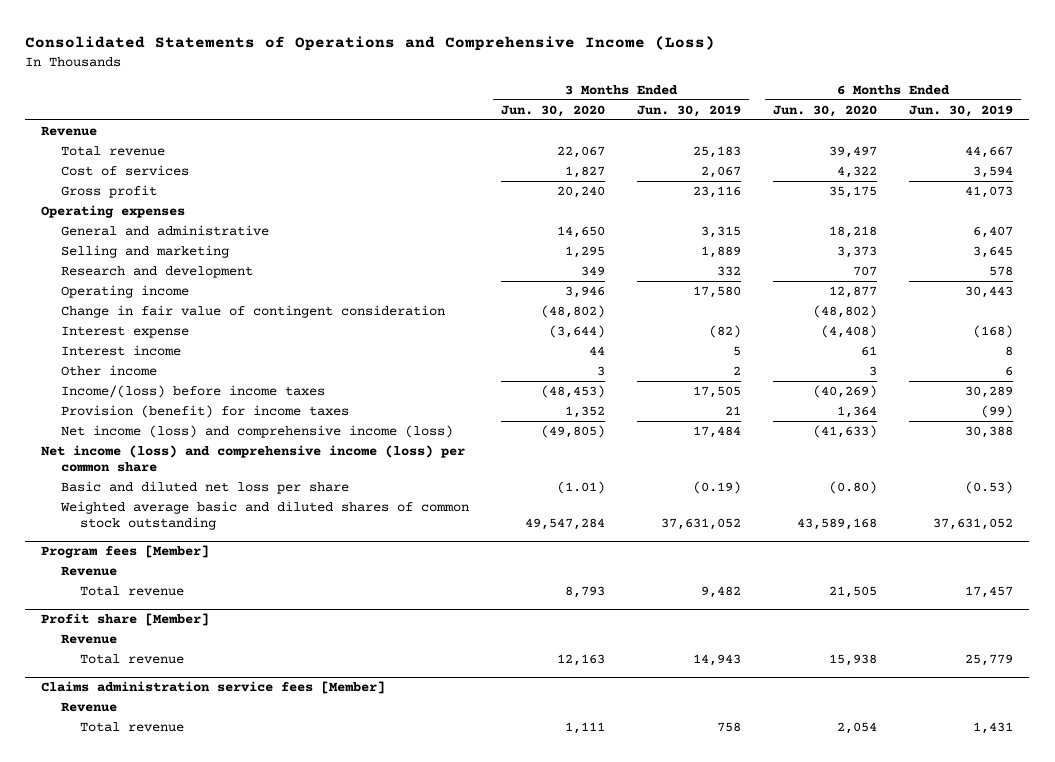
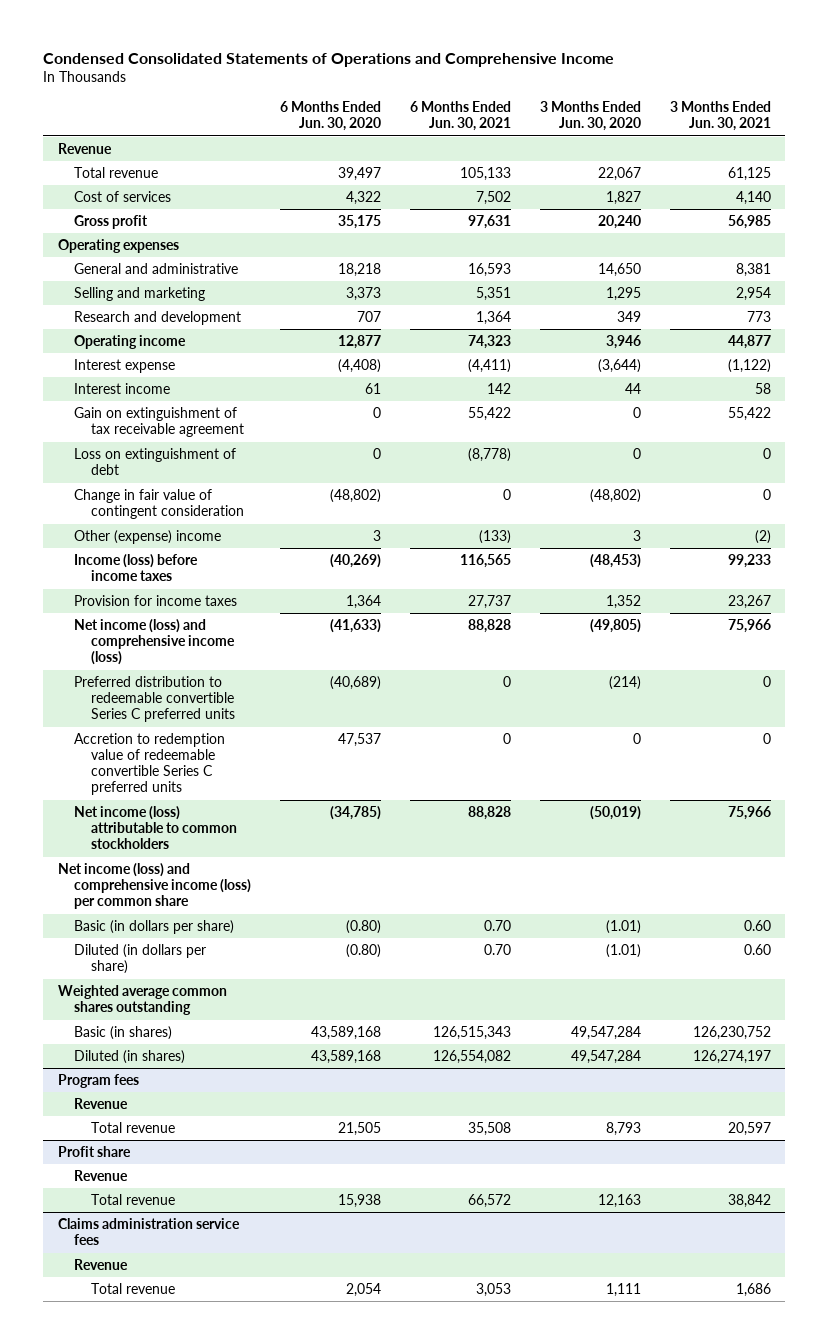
- Consolidated Statements of Operations and Comprehensive Income (Loss)
+ Condensed Consolidated Statements of Operations and Comprehensive Income
- | 3 Months Ended Jun. 30, 2020 | 3 Months Ended Jun. 30, 2019 | 6 Months Ended Jun. 30, 2020 | 6 Months Ended Jun. 30, 2019
+ | 6 Months Ended Jun. 30, 2020 | 6 Months Ended Jun. 30, 2021 | 3 Months Ended Jun. 30, 2020 | 3 Months Ended Jun. 30, 2021
- Other income | 3 | 2 | 3 | 6
- Income/(loss) before income taxes | (48,453) | 17,505 | (40,269) | 30,289
- Provision (benefit) for income taxes | 1,352 | 21 | 1,364 | (99)
+ Gain on extinguishment of tax receivable agreement | 0 | 55,422 | 0 | 55,422
+ Loss on extinguishment of debt | 0 | (8,778) | 0 | 0
moved down: Change in fair value of contingent consideration | (48,802) | 0 | (48,802) | 0
+ Other (expense) income | 3 | (133) | 3 | (2)
+ Income (loss) before income taxes | (40,269) | 116,565 | (48,453) | 99,233
+ Provision for income taxes | 1,364 | 27,737 | 1,352 | 23,267
+ Preferred distribution to redeemable convertible Series C preferred units | (40,689) | 0 | (214) | 0
+ Accretion to redemption value of redeemable convertible Series C preferred units | 47,537 | 0 | 0 | 0
+ Net income (loss) attributable to common stockholders | (34,785) | 88,828 | (50,019) | 75,966
- Basic and diluted net loss per share | (1.01) | (0.19) | (0.80) | (0.53)
- Weighted average basic and diluted shares of common stock outstanding | 49,547,284 | 37,631,052 | 43,589,168 | 37,631,052
- Program fees [Member]
+ Basic (in dollars per share) | (0.80) | 0.70 | (1.01) | 0.60
+ Diluted (in dollars per share) | (0.80) | 0.70 | (1.01) | 0.60
+ Weighted average common shares outstanding
+ Basic (in shares) | 43,589,168 | 126,515,343 | 49,547,284 | 126,230,752
+ Diluted (in shares) | 43,589,168 | 126,554,082 | 49,547,284 | 126,274,197
+ Program fees
- Profit share [Member]
+ Profit share
- Claims administration service fees [Member]
+ Claims administration service fees

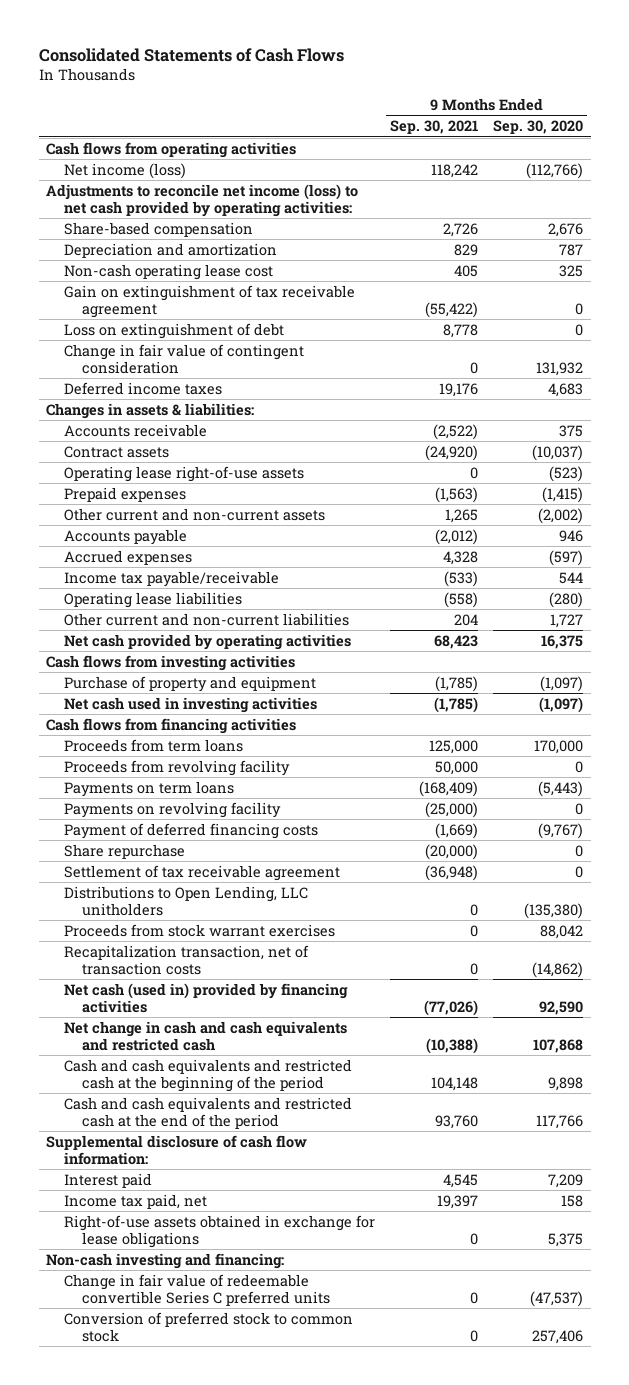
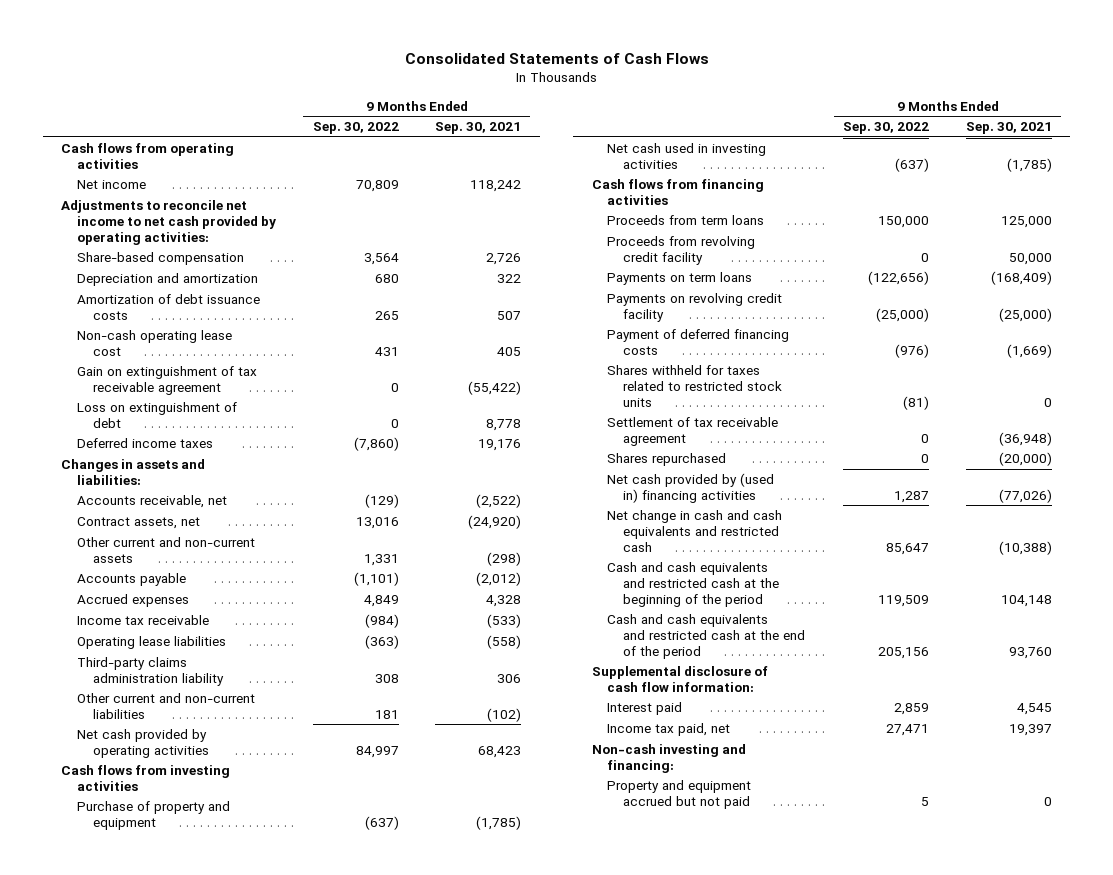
- | 9 Months Ended Sep. 30, 2021 | 9 Months Ended Sep. 30, 2020
+ | 9 Months Ended Sep. 30, 2022 | 9 Months Ended Sep. 30, 2021
- Net income (loss) | 118,242 | (112,766)
- Adjustments to reconcile net income (loss) to net cash provided by operating activities:
+ Net income | 70,809 | 118,242
+ Adjustments to reconcile net income to net cash provided by operating activities:
- Depreciation and amortization | 829 | 787
+ Depreciation and amortization | 680 | 322
+ Amortization of debt issuance costs | 265 | 507
- Change in fair value of contingent consideration | 0 | 131,932
- Changes in assets & liabilities:
- Accounts receivable | (2,522) | 375
- Contract assets | (24,920) | (10,037)
- Operating lease right-of-use assets | 0 | (523)
- Prepaid expenses | (1,563) | (1,415)
- Other current and non-current assets | 1,265 | (2,002)
+ Changes in assets and liabilities:
+ Accounts receivable, net | (129) | (2,522)
+ Contract assets, net | 13,016 | (24,920)
+ Other current and non-current assets | 1,331 | (298)
- Income tax payable/receivable | (533) | 544
+ Income tax receivable | (984) | (533)
- Other current and non-current liabilities | 204 | 1,727
+ Third-party claims administration liability | 308 | 306
+ Other current and non-current liabilities | 181 | (102)
- Proceeds from revolving facility | 50,000 | 0
+ Proceeds from revolving credit facility | 0 | 50,000
- Payments on revolving facility | (25,000) | 0
+ Payments on revolving credit facility | (25,000) | (25,000)
- Share repurchase | (20,000) | 0
+ Shares withheld for taxes related to restricted stock units | (81) | 0
- Distributions to Open Lending, LLC unitholders | 0 | (135,380)
- Proceeds from stock warrant exercises | 0 | 88,042
- Recapitalization transaction, net of transaction costs | 0 | (14,862)
- Net cash (used in) provided by financing activities | (77,026) | 92,590
+ Shares repurchased | 0 | (20,000)
+ Net cash provided by (used in) financing activities | 1,287 | (77,026)
- Right-of-use assets obtained in exchange for lease obligations | 0 | 5,375
- Change in fair value of redeemable convertible Series C preferred units | 0 | (47,537)
- Conversion of preferred stock to common stock | 0 | 257,406
+ Property and equipment accrued but not paid | 5 | 0

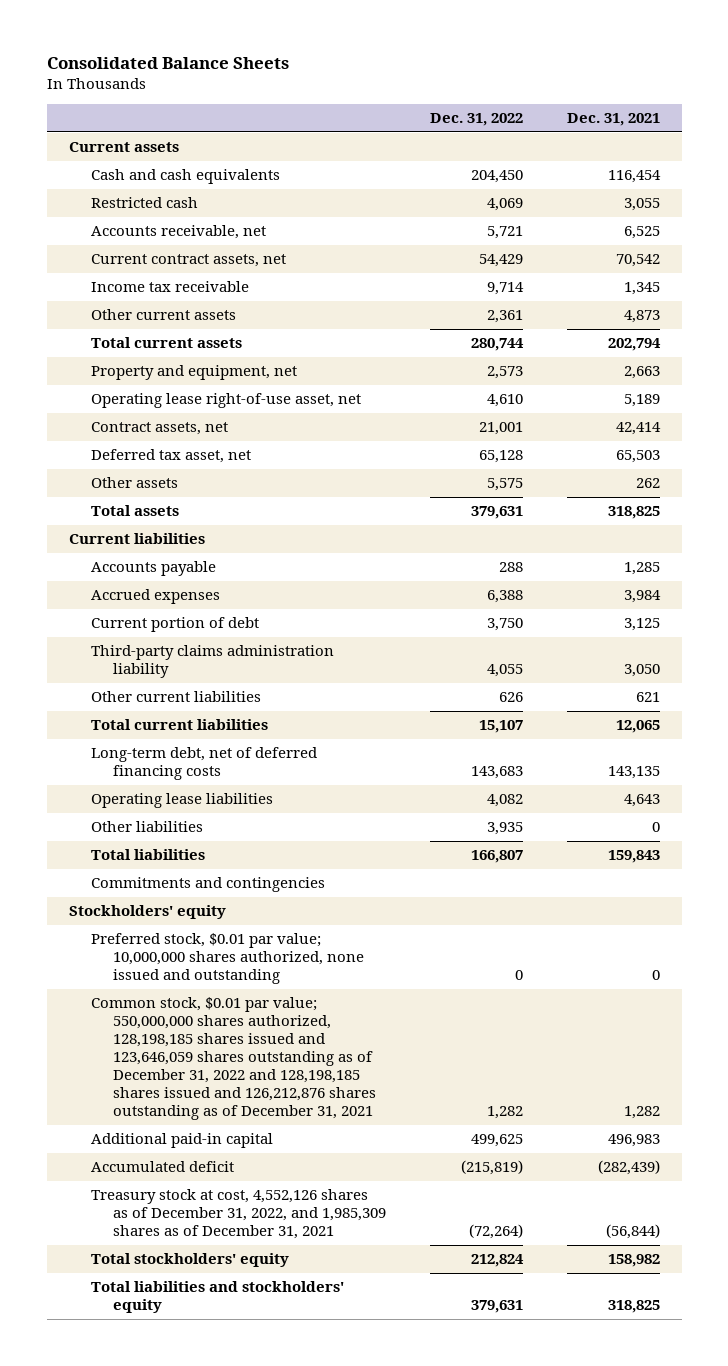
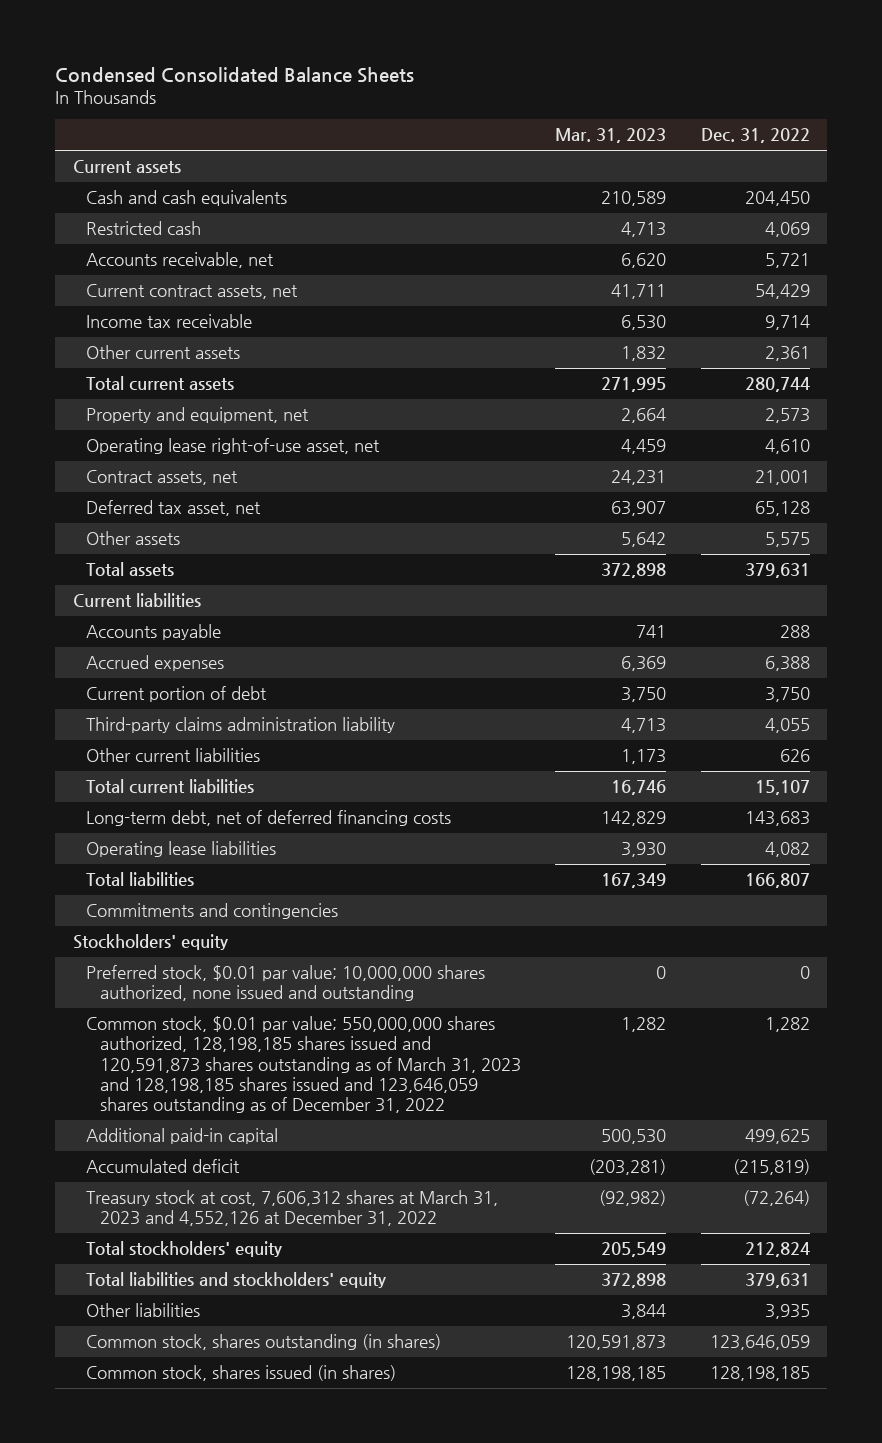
- Consolidated Balance Sheets
+ Condensed Consolidated Balance Sheets
- | Dec. 31, 2022 | Dec. 31, 2021
+ | Mar. 31, 2023 | Dec. 31, 2022
- Common stock, $0.01 par value; 550,000,000 shares authorized, 128,198,185 shares issued and 123,646,059 shares outstanding as of December 31, 2022 and 128,198,185 shares issued and 126,212,876 shares outstanding as of December 31, 2021 | 1,282 | 1,282
+ Common stock, $0.01 par value; 550,000,000 shares authorized, 128,198,185 shares issued and 120,591,873 shares outstanding as of March 31, 2023 and 128,198,185 shares issued and 123,646,059 shares outstanding as of December 31, 2022 | 1,282 | 1,282
- Treasury stock at cost, 4,552,126 shares as of December 31, 2022, and 1,985,309 shares as of December 31, 2021 | (72,264) | (56,844)
+ Treasury stock at cost, 7,606,312 shares at March 31, 2023 and 4,552,126 at December 31, 2022 | (92,982) | (72,264)
moved down: Other liabilities | 3,844 | 3,935
+ Common stock, shares outstanding (in shares) | 120,591,873 | 123,646,059
+ Common stock, shares issued (in shares) | 128,198,185 | 128,198,185

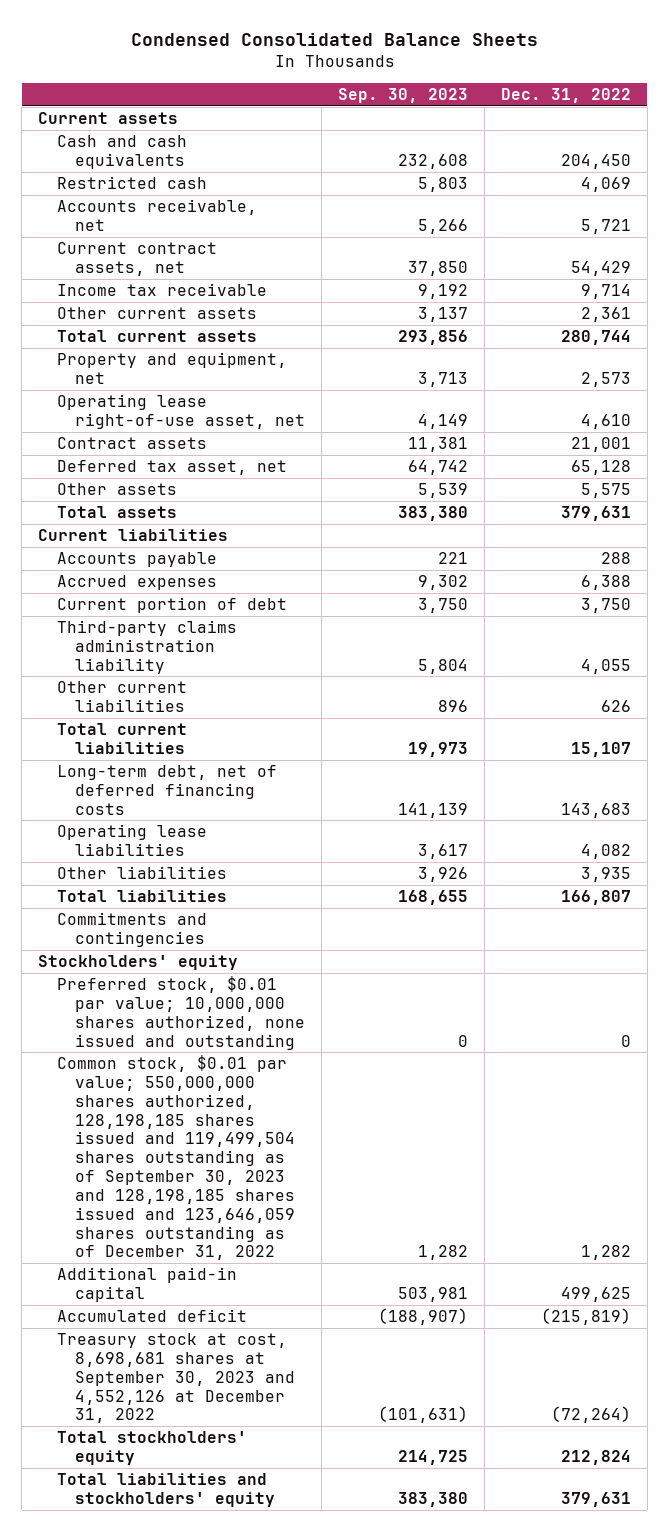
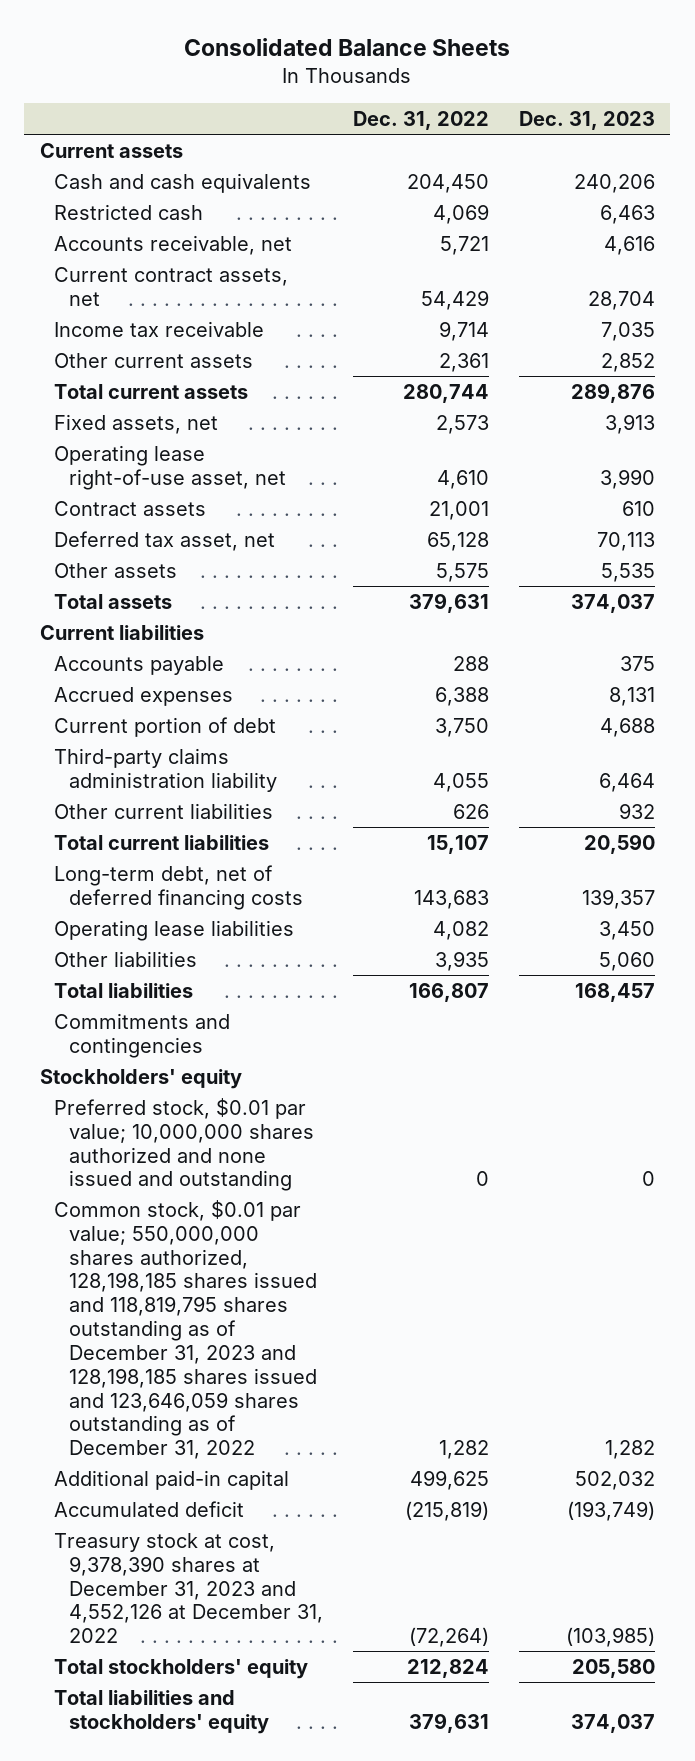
- Condensed Consolidated Balance Sheets
+ Consolidated Balance Sheets
- | Sep. 30, 2023 | Dec. 31, 2022
+ | Dec. 31, 2022 | Dec. 31, 2023
- Property and equipment, net | 3,713 | 2,573
+ Fixed assets, net | 2,573 | 3,913
- Preferred stock, $0.01 par value; 10,000,000 shares authorized, none issued and outstanding | 0 | 0
- Common stock, $0.01 par value; 550,000,000 shares authorized, 128,198,185 shares issued and 119,499,504 shares outstanding as of September 30, 2023 and 128,198,185 shares issued and 123,646,059 shares outstanding as of December 31, 2022 | 1,282 | 1,282
+ Preferred stock, $0.01 par value; 10,000,000 shares authorized and none issued and outstanding | 0 | 0
+ Common stock, $0.01 par value; 550,000,000 shares authorized, 128,198,185 shares issued and 118,819,795 shares outstanding as of December 31, 2023 and 128,198,185 shares issued and 123,646,059 shares outstanding as of December 31, 2022 | 1,282 | 1,282
- Treasury stock at cost, 8,698,681 shares at September 30, 2023 and 4,552,126 at December 31, 2022 | (101,631) | (72,264)
+ Treasury stock at cost, 9,378,390 shares at December 31, 2023 and 4,552,126 at December 31, 2022 | (72,264) | (103,985)

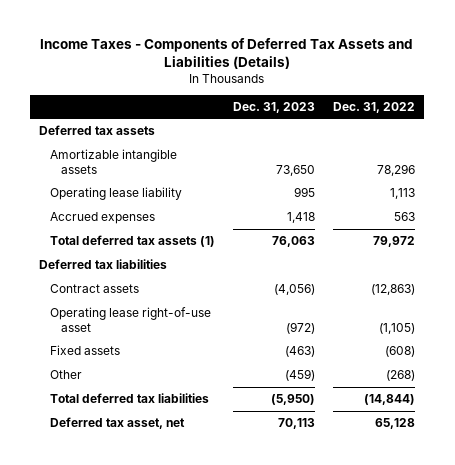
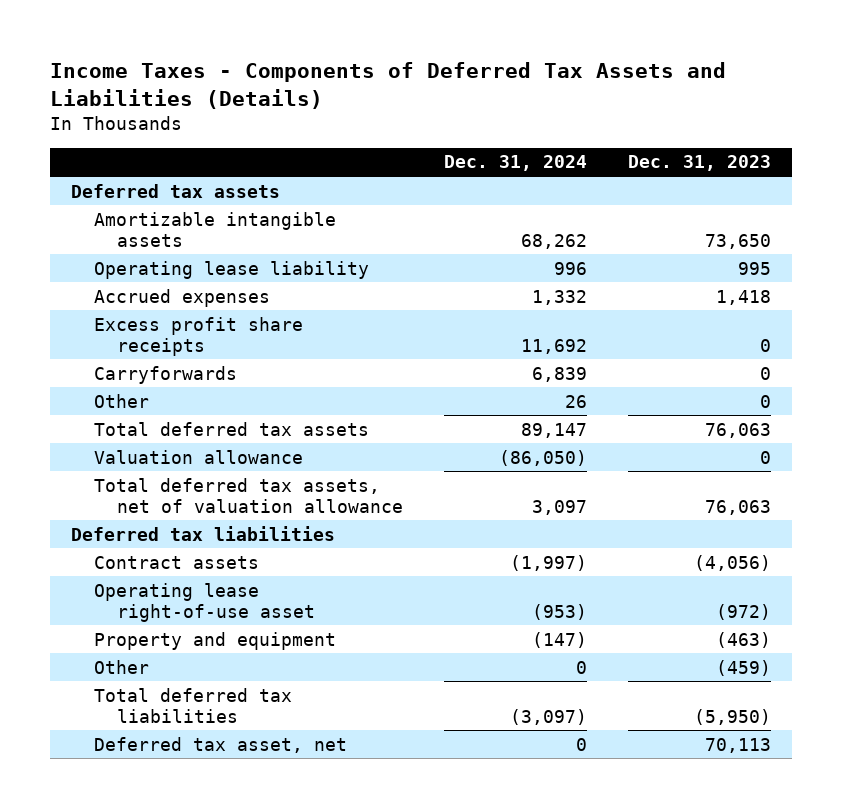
- | Dec. 31, 2023 | Dec. 31, 2022
+ | Dec. 31, 2024 | Dec. 31, 2023
- Total deferred tax assets (1) | 76,063 | 79,972
+ Excess profit share receipts | 11,692 | 0
+ Carryforwards | 6,839 | 0
+ Other | 26 | 0
+ Total deferred tax assets | 89,147 | 76,063
+ Valuation allowance | (86,050) | 0
+ Total deferred tax assets, net of valuation allowance | 3,097 | 76,063
- Fixed assets | (463) | (608)
+ Property and equipment | (147) | (463)

